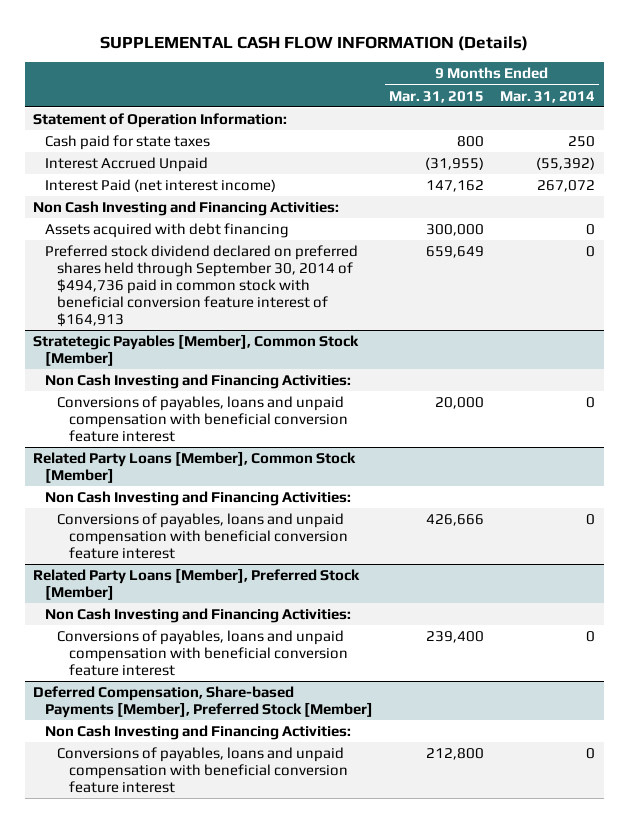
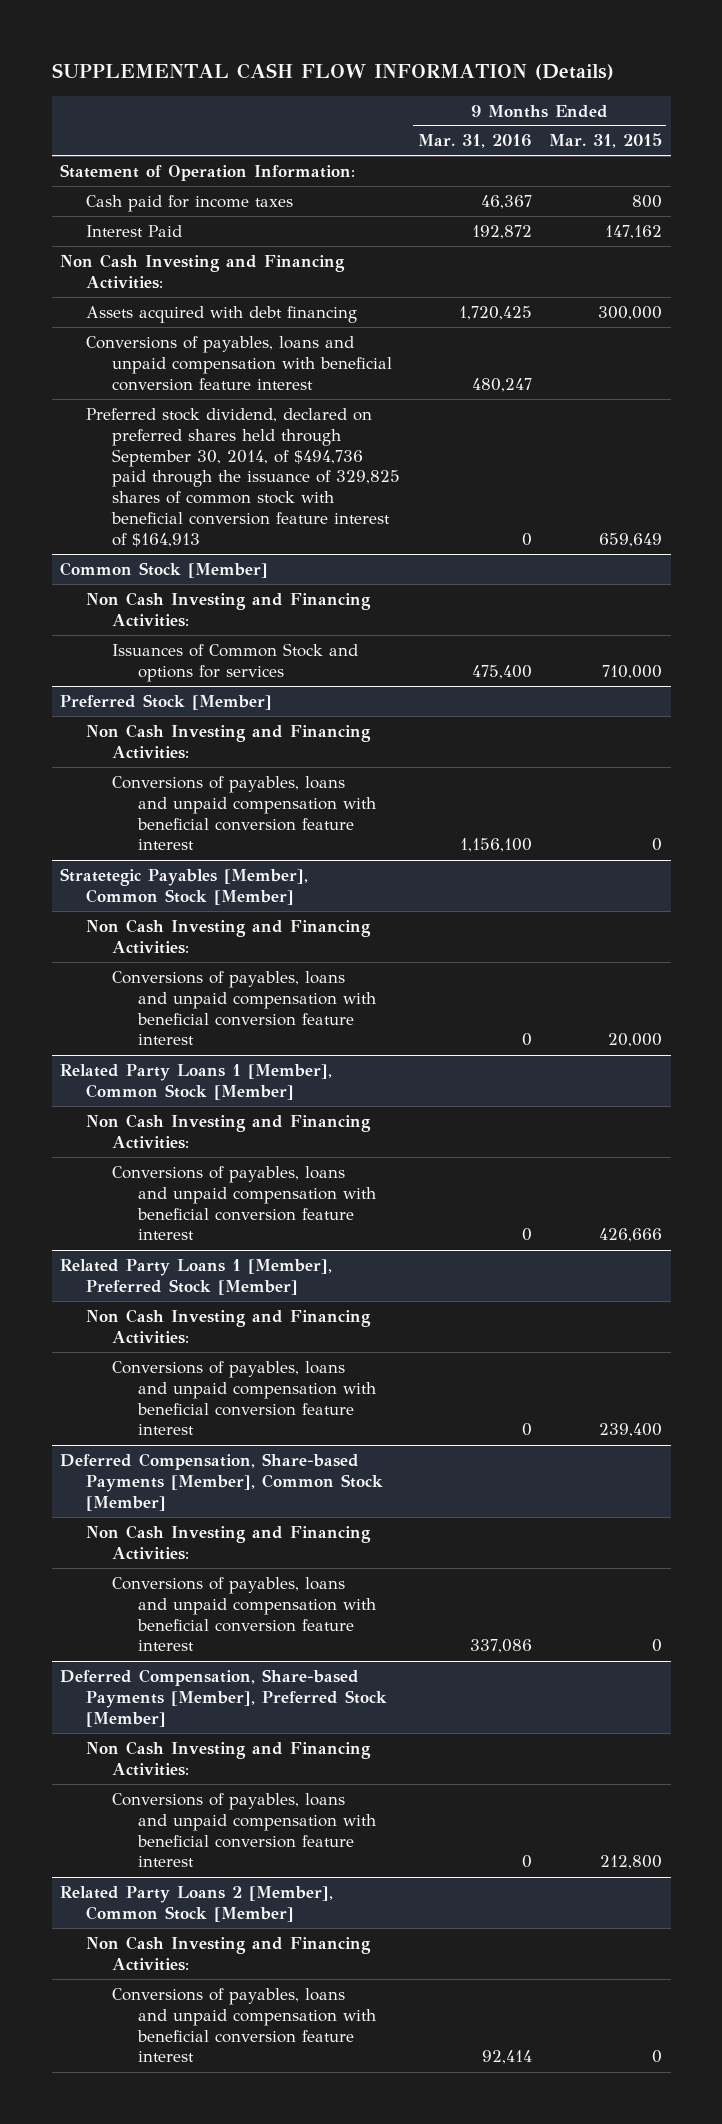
- | 9 Months Ended Mar. 31, 2015 | 9 Months Ended Mar. 31, 2014
+ | 9 Months Ended Mar. 31, 2016 | 9 Months Ended Mar. 31, 2015
- Cash paid for state taxes | 800 | 250
- Interest Accrued Unpaid | (31,955) | (55,392)
- Interest Paid (net interest income) | 147,162 | 267,072
+ Cash paid for income taxes | 46,367 | 800
+ Interest Paid | 192,872 | 147,162
- Preferred stock dividend declared on preferred shares held through September 30, 2014 of $494,736 paid in common stock with beneficial conversion feature interest of $164,913 | 659,649 | 0
+ Conversions of payables, loans and unpaid compensation with beneficial conversion feature interest | 480,247 |
+ Preferred stock dividend, declared on preferred shares held through September 30, 2014, of $494,736 paid through the issuance of 329,825 shares of common stock with beneficial conversion feature interest of $164,913 | 0 | 659,649
+ Common Stock [Member]
+ Non Cash Investing and Financing Activities:
+ Issuances of Common Stock and options for services | 475,400 | 710,000
+ Preferred Stock [Member]
+ Non Cash Investing and Financing Activities:
+ Conversions of payables, loans and unpaid compensation with beneficial conversion feature interest | 1,156,100 | 0
- Related Party Loans [Member], Common Stock [Member]
+ Related Party Loans 1 [Member], Common Stock [Member]
- Related Party Loans [Member], Preferred Stock [Member]
+ Related Party Loans 1 [Member], Preferred Stock [Member]
+ Deferred Compensation, Share-based Payments [Member], Common Stock [Member]
+ Non Cash Investing and Financing Activities:
+ Conversions of payables, loans and unpaid compensation with beneficial conversion feature interest | 337,086 | 0
+ Related Party Loans 2 [Member], Common Stock [Member]
+ Non Cash Investing and Financing Activities:
+ Conversions of payables, loans and unpaid compensation with beneficial conversion feature interest | 92,414 | 0

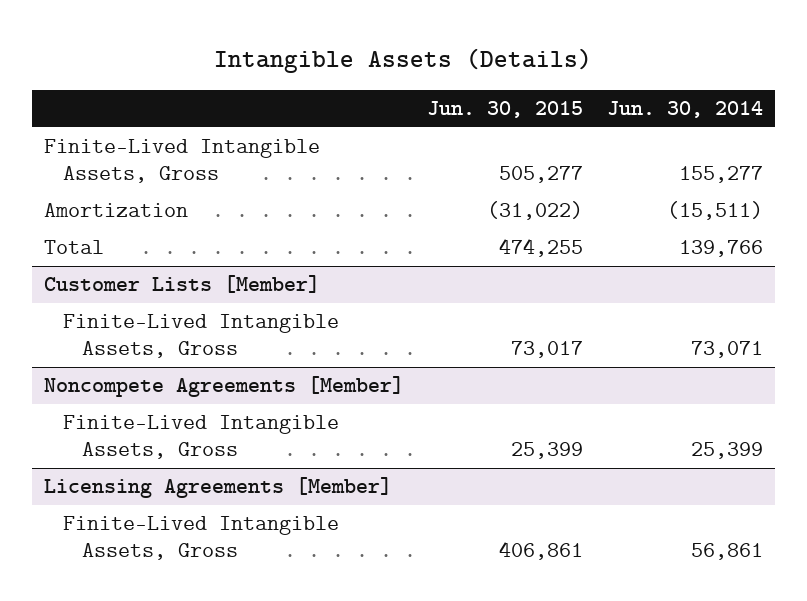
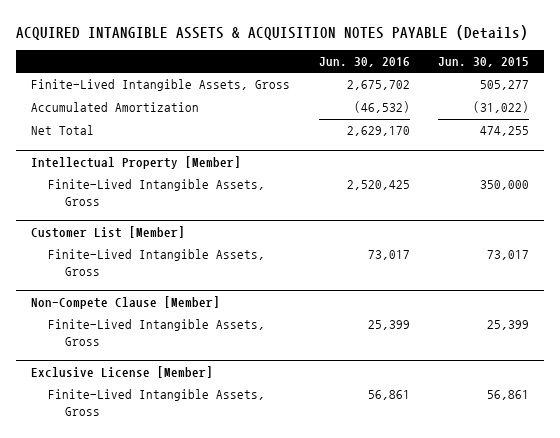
- Intangible Assets (Details)
+ ACQUIRED INTANGIBLE ASSETS & ACQUISITION NOTES PAYABLE (Details)
- | Jun. 30, 2015 | Jun. 30, 2014
+ | Jun. 30, 2016 | Jun. 30, 2015
- Amortization | (31,022) | (15,511)
- Total | 474,255 | 139,766
- Customer Lists [Member]
+ Accumulated Amortization | (46,532) | (31,022)
+ Net Total | 2,629,170 | 474,255
+ Intellectual Property [Member]
+ Finite-Lived Intangible Assets, Gross | 2,520,425 | 350,000
+ Customer List [Member]
- Noncompete Agreements [Member]
+ Non-Compete Clause [Member]
- Licensing Agreements [Member]
- Finite-Lived Intangible Assets, Gross | 406,861 | 56,861
+ Exclusive License [Member]
+ Finite-Lived Intangible Assets, Gross | 56,861 | 56,861

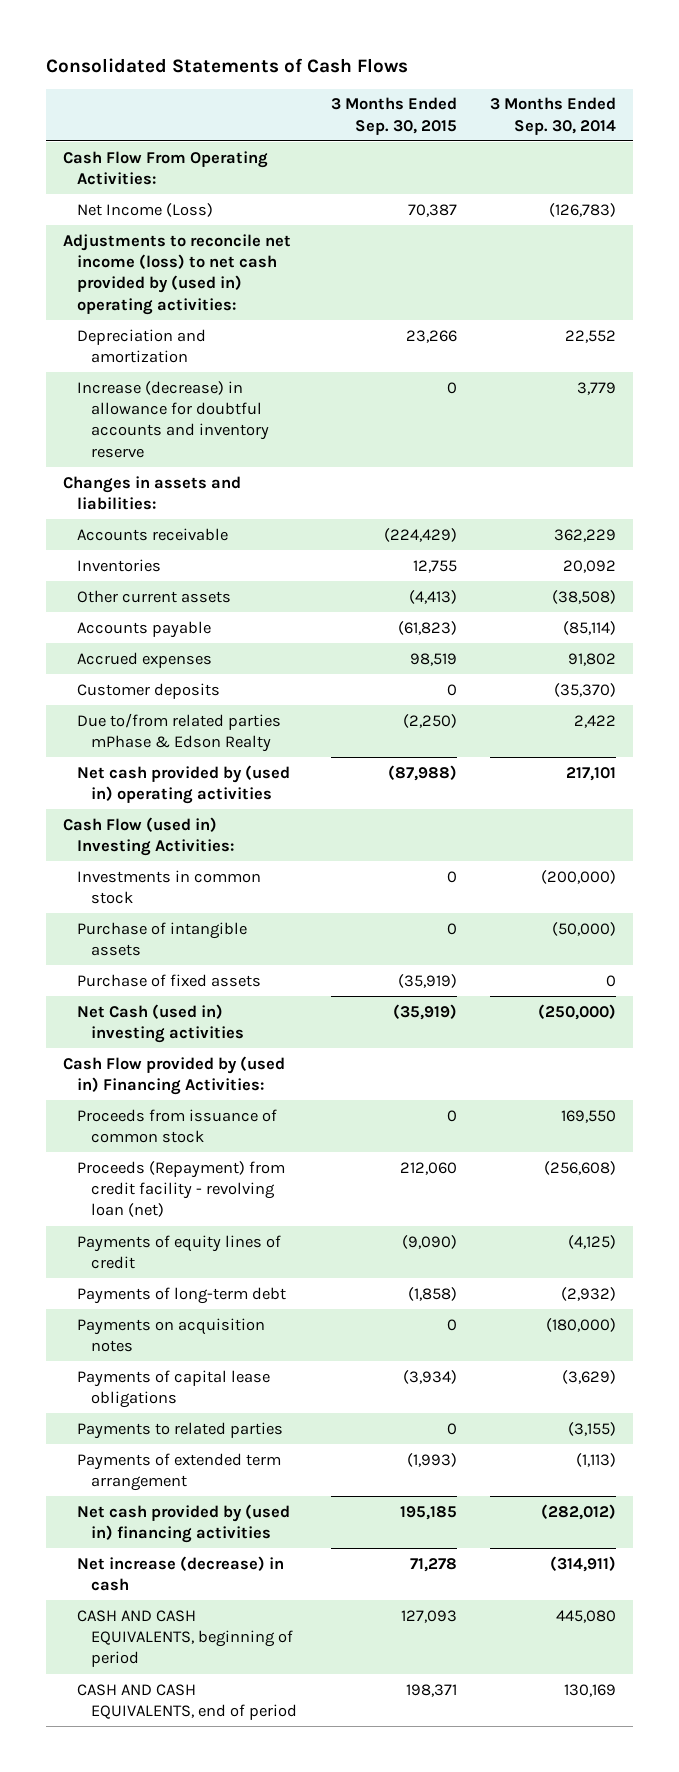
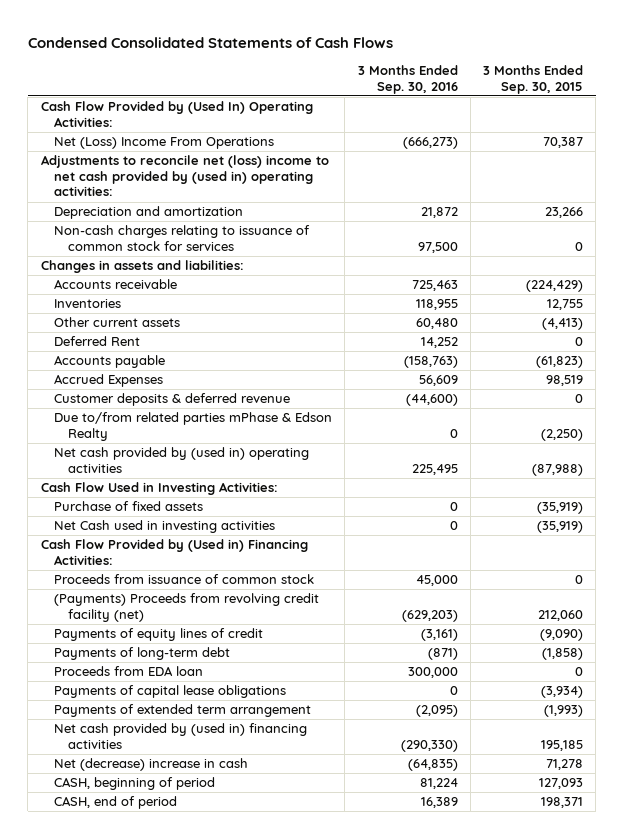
- Consolidated Statements of Cash Flows
+ Condensed Consolidated Statements of Cash Flows
- | 3 Months Ended Sep. 30, 2015 | 3 Months Ended Sep. 30, 2014
+ | 3 Months Ended Sep. 30, 2016 | 3 Months Ended Sep. 30, 2015
- Cash Flow From Operating Activities:
- Net Income (Loss) | 70,387 | (126,783)
- Adjustments to reconcile net income (loss) to net cash provided by (used in) operating activities:
+ Cash Flow Provided by (Used In) Operating Activities:
+ Net (Loss) Income From Operations | (666,273) | 70,387
+ Adjustments to reconcile net (loss) income to net cash provided by (used in) operating activities:
- Increase (decrease) in allowance for doubtful accounts and inventory reserve | 0 | 3,779
+ Non-cash charges relating to issuance of common stock for services | 97,500 | 0
+ Deferred Rent | 14,252 | 0
- Accrued expenses | 98,519 | 91,802
- Customer deposits | 0 | (35,370)
+ Accrued Expenses | 56,609 | 98,519
+ Customer deposits & deferred revenue | (44,600) | 0
- Cash Flow (used in) Investing Activities:
- Investments in common stock | 0 | (200,000)
- Purchase of intangible assets | 0 | (50,000)
+ Cash Flow Used in Investing Activities:
- Net Cash (used in) investing activities | (35,919) | (250,000)
- Cash Flow provided by (used in) Financing Activities:
+ Net Cash used in investing activities | 0 | (35,919)
+ Cash Flow Provided by (Used in) Financing Activities:
- Proceeds (Repayment) from credit facility - revolving loan (net) | 212,060 | (256,608)
+ (Payments) Proceeds from revolving credit facility (net) | (629,203) | 212,060
- Payments on acquisition notes | 0 | (180,000)
+ Proceeds from EDA loan | 300,000 | 0
- Payments to related parties | 0 | (3,155)
- Net increase (decrease) in cash | 71,278 | (314,911)
- CASH AND CASH EQUIVALENTS, beginning of period | 127,093 | 445,080
- CASH AND CASH EQUIVALENTS, end of period | 198,371 | 130,169
+ Net (decrease) increase in cash | (64,835) | 71,278
+ CASH, beginning of period | 81,224 | 127,093
+ CASH, end of period | 16,389 | 198,371

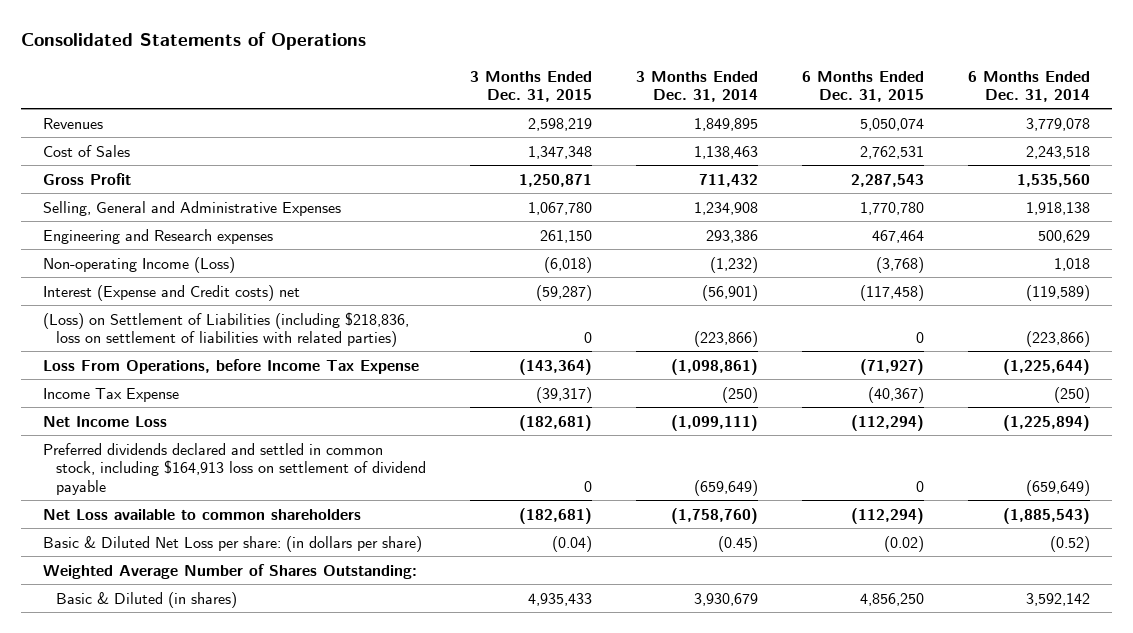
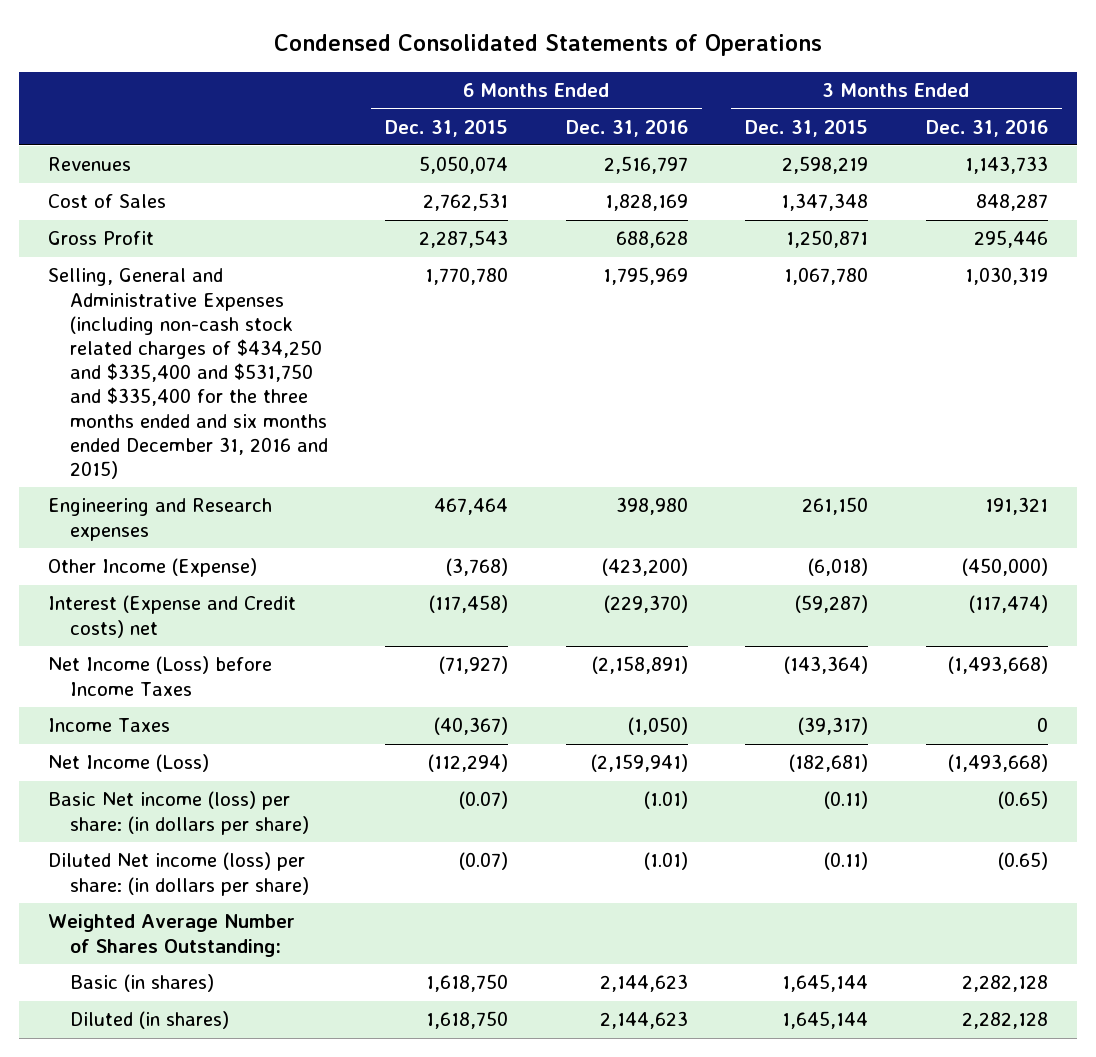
- Consolidated Statements of Operations
+ Condensed Consolidated Statements of Operations
- | 3 Months Ended Dec. 31, 2015 | 3 Months Ended Dec. 31, 2014 | 6 Months Ended Dec. 31, 2015 | 6 Months Ended Dec. 31, 2014
+ | 6 Months Ended Dec. 31, 2015 | 6 Months Ended Dec. 31, 2016 | 3 Months Ended Dec. 31, 2015 | 3 Months Ended Dec. 31, 2016
- Selling, General and Administrative Expenses | 1,067,780 | 1,234,908 | 1,770,780 | 1,918,138
+ Selling, General and Administrative Expenses (including non-cash stock related charges of $434,250 and $335,400 and $531,750 and $335,400 for the three months ended and six months ended December 31, 2016 and 2015) | 1,770,780 | 1,795,969 | 1,067,780 | 1,030,319
- Non-operating Income (Loss) | (6,018) | (1,232) | (3,768) | 1,018
+ Other Income (Expense) | (3,768) | (423,200) | (6,018) | (450,000)
- (Loss) on Settlement of Liabilities (including $218,836, loss on settlement of liabilities with related parties) | 0 | (223,866) | 0 | (223,866)
- Loss From Operations, before Income Tax Expense | (143,364) | (1,098,861) | (71,927) | (1,225,644)
- Income Tax Expense | (39,317) | (250) | (40,367) | (250)
- Net Income Loss | (182,681) | (1,099,111) | (112,294) | (1,225,894)
- Preferred dividends declared and settled in common stock, including $164,913 loss on settlement of dividend payable | 0 | (659,649) | 0 | (659,649)
- Net Loss available to common shareholders | (182,681) | (1,758,760) | (112,294) | (1,885,543)
- Basic & Diluted Net Loss per share: (in dollars per share) | (0.04) | (0.45) | (0.02) | (0.52)
+ Net Income (Loss) before Income Taxes | (71,927) | (2,158,891) | (143,364) | (1,493,668)
+ Income Taxes | (40,367) | (1,050) | (39,317) | 0
+ Net Income (Loss) | (112,294) | (2,159,941) | (182,681) | (1,493,668)
+ Basic Net income (loss) per share: (in dollars per share) | (0.07) | (1.01) | (0.11) | (0.65)
+ Diluted Net income (loss) per share: (in dollars per share) | (0.07) | (1.01) | (0.11) | (0.65)
- Basic & Diluted (in shares) | 4,935,433 | 3,930,679 | 4,856,250 | 3,592,142
+ Basic (in shares) | 1,618,750 | 2,144,623 | 1,645,144 | 2,282,128
+ Diluted (in shares) | 1,618,750 | 2,144,623 | 1,645,144 | 2,282,128

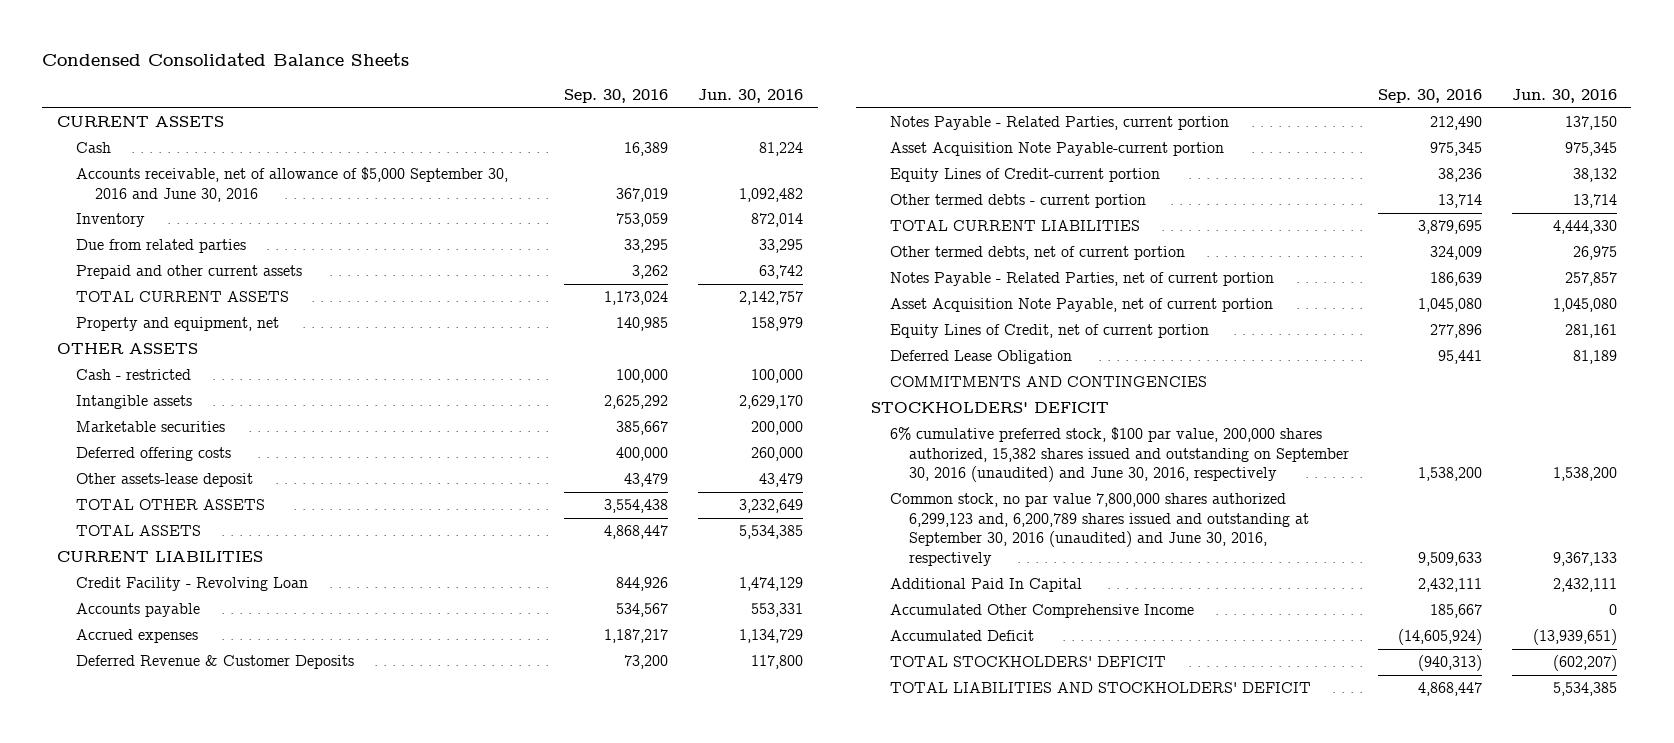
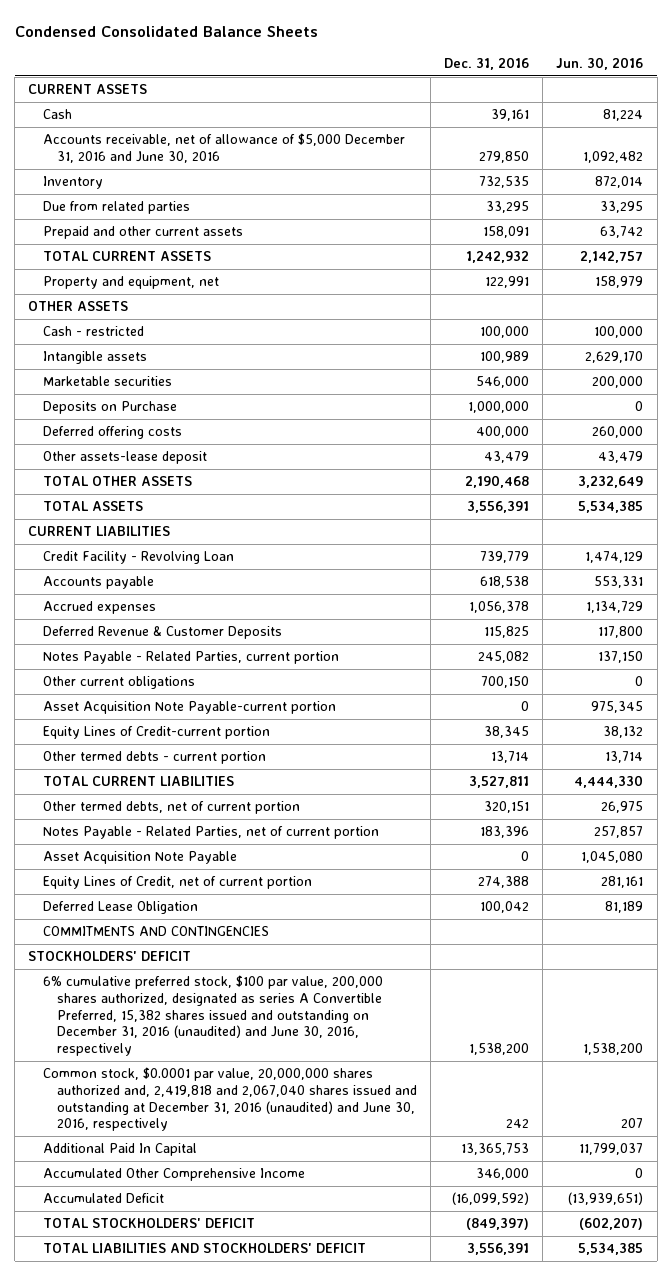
- | Sep. 30, 2016 | Jun. 30, 2016
+ | Dec. 31, 2016 | Jun. 30, 2016
- Accounts receivable, net of allowance of $5,000 September 30, 2016 and June 30, 2016 | 367,019 | 1,092,482
+ Accounts receivable, net of allowance of $5,000 December 31, 2016 and June 30, 2016 | 279,850 | 1,092,482
+ Deposits on Purchase | 1,000,000 | 0
+ Other current obligations | 700,150 | 0
- Asset Acquisition Note Payable, net of current portion | 1,045,080 | 1,045,080
+ Asset Acquisition Note Payable | 0 | 1,045,080
- 6% cumulative preferred stock, $100 par value, 200,000 shares authorized, 15,382 shares issued and outstanding on September 30, 2016 (unaudited) and June 30, 2016, respectively | 1,538,200 | 1,538,200
- Common stock, no par value 7,800,000 shares authorized 6,299,123 and, 6,200,789 shares issued and outstanding at September 30, 2016 (unaudited) and June 30, 2016, respectively | 9,509,633 | 9,367,133
- Additional Paid In Capital | 2,432,111 | 2,432,111
+ 6% cumulative preferred stock, $100 par value, 200,000 shares authorized, designated as series A Convertible Preferred, 15,382 shares issued and outstanding on December 31, 2016 (unaudited) and June 30, 2016, respectively | 1,538,200 | 1,538,200
+ Common stock, $0.0001 par value, 20,000,000 shares authorized and, 2,419,818 and 2,067,040 shares issued and outstanding at December 31, 2016 (unaudited) and June 30, 2016, respectively | 242 | 207
+ Additional Paid In Capital | 13,365,753 | 11,799,037

